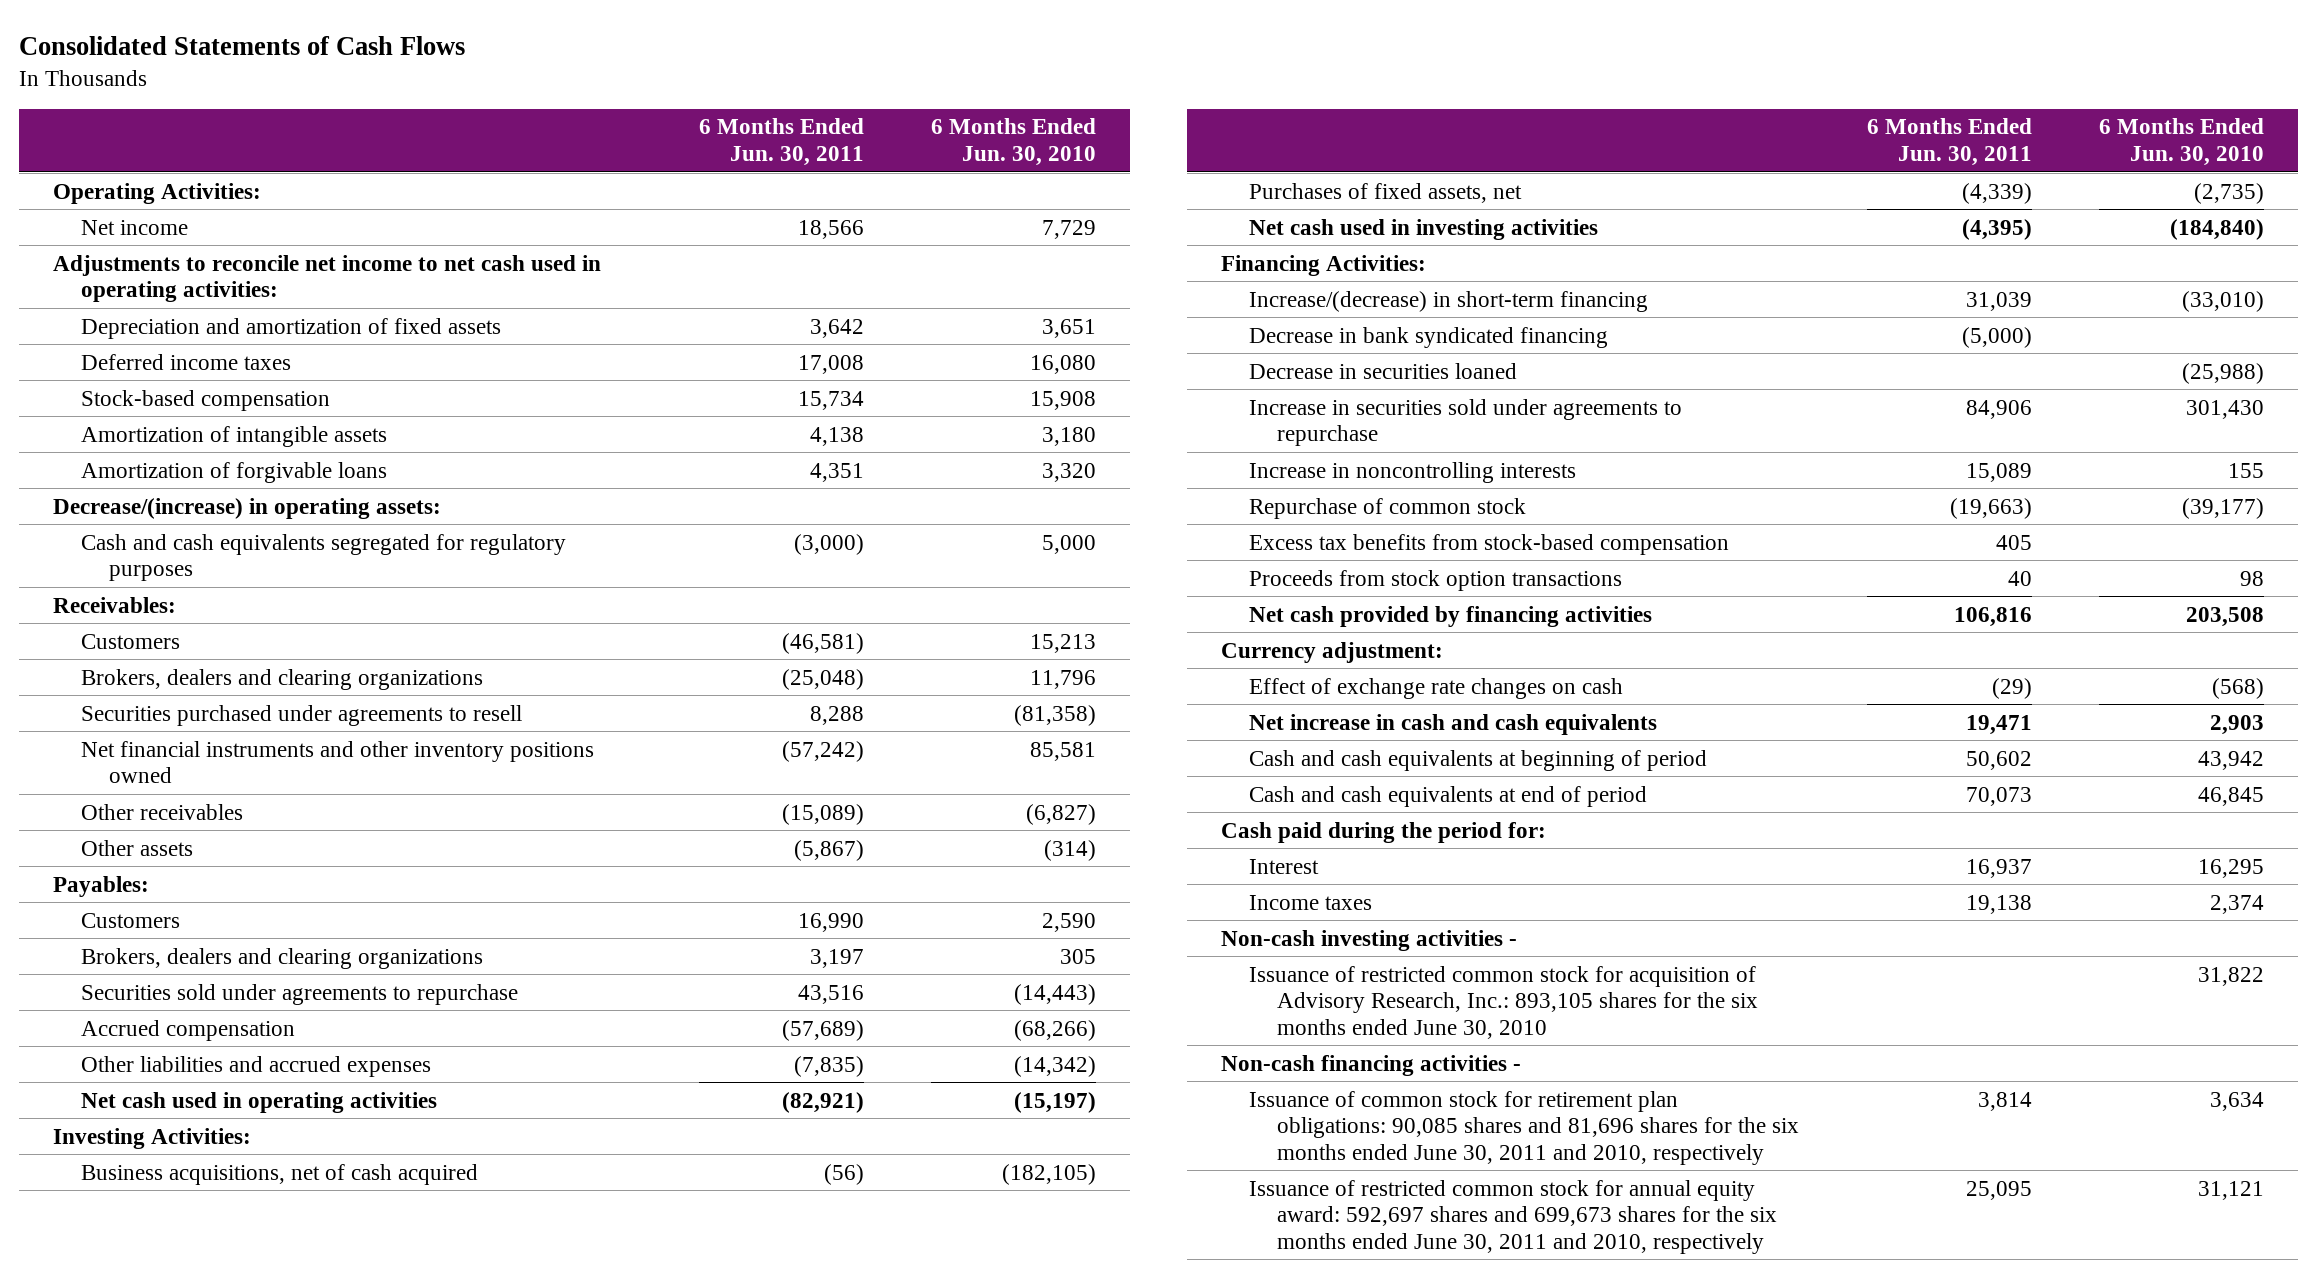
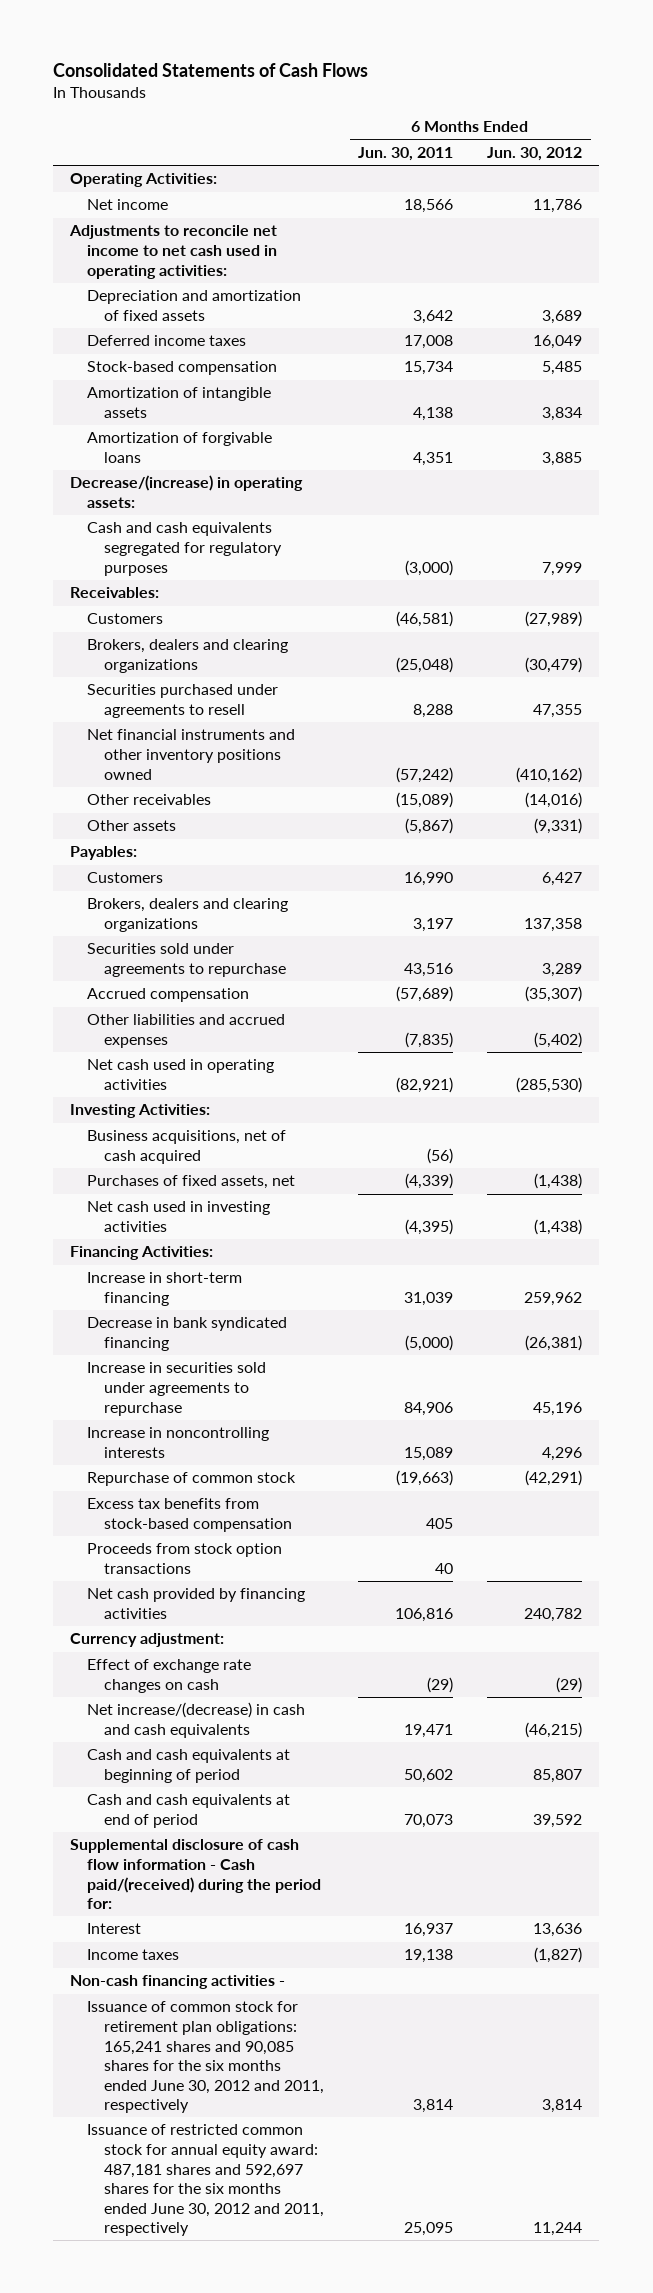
- | 6 Months Ended Jun. 30, 2011 | 6 Months Ended Jun. 30, 2010
+ | 6 Months Ended Jun. 30, 2011 | 6 Months Ended Jun. 30, 2012
- Increase/(decrease) in short-term financing | 31,039 | (33,010)
+ Increase in short-term financing | 31,039 | 259,962
- Decrease in securities loaned | | (25,988)
- Net increase in cash and cash equivalents | 19,471 | 2,903
+ Net increase/(decrease) in cash and cash equivalents | 19,471 | (46,215)
- Cash paid during the period for:
+ Supplemental disclosure of cash flow information - Cash paid/(received) during the period for:
- Non-cash investing activities -
- Issuance of restricted common stock for acquisition of Advisory Research, Inc.: 893,105 shares for the six months ended June 30, 2010 | | 31,822
- Issuance of common stock for retirement plan obligations: 90,085 shares and 81,696 shares for the six months ended June 30, 2011 and 2010, respectively | 3,814 | 3,634
- Issuance of restricted common stock for annual equity award: 592,697 shares and 699,673 shares for the six months ended June 30, 2011 and 2010, respectively | 25,095 | 31,121
+ Issuance of common stock for retirement plan obligations: 165,241 shares and 90,085 shares for the six months ended June 30, 2012 and 2011, respectively | 3,814 | 3,814
+ Issuance of restricted common stock for annual equity award: 487,181 shares and 592,697 shares for the six months ended June 30, 2012 and 2011, respectively | 25,095 | 11,244

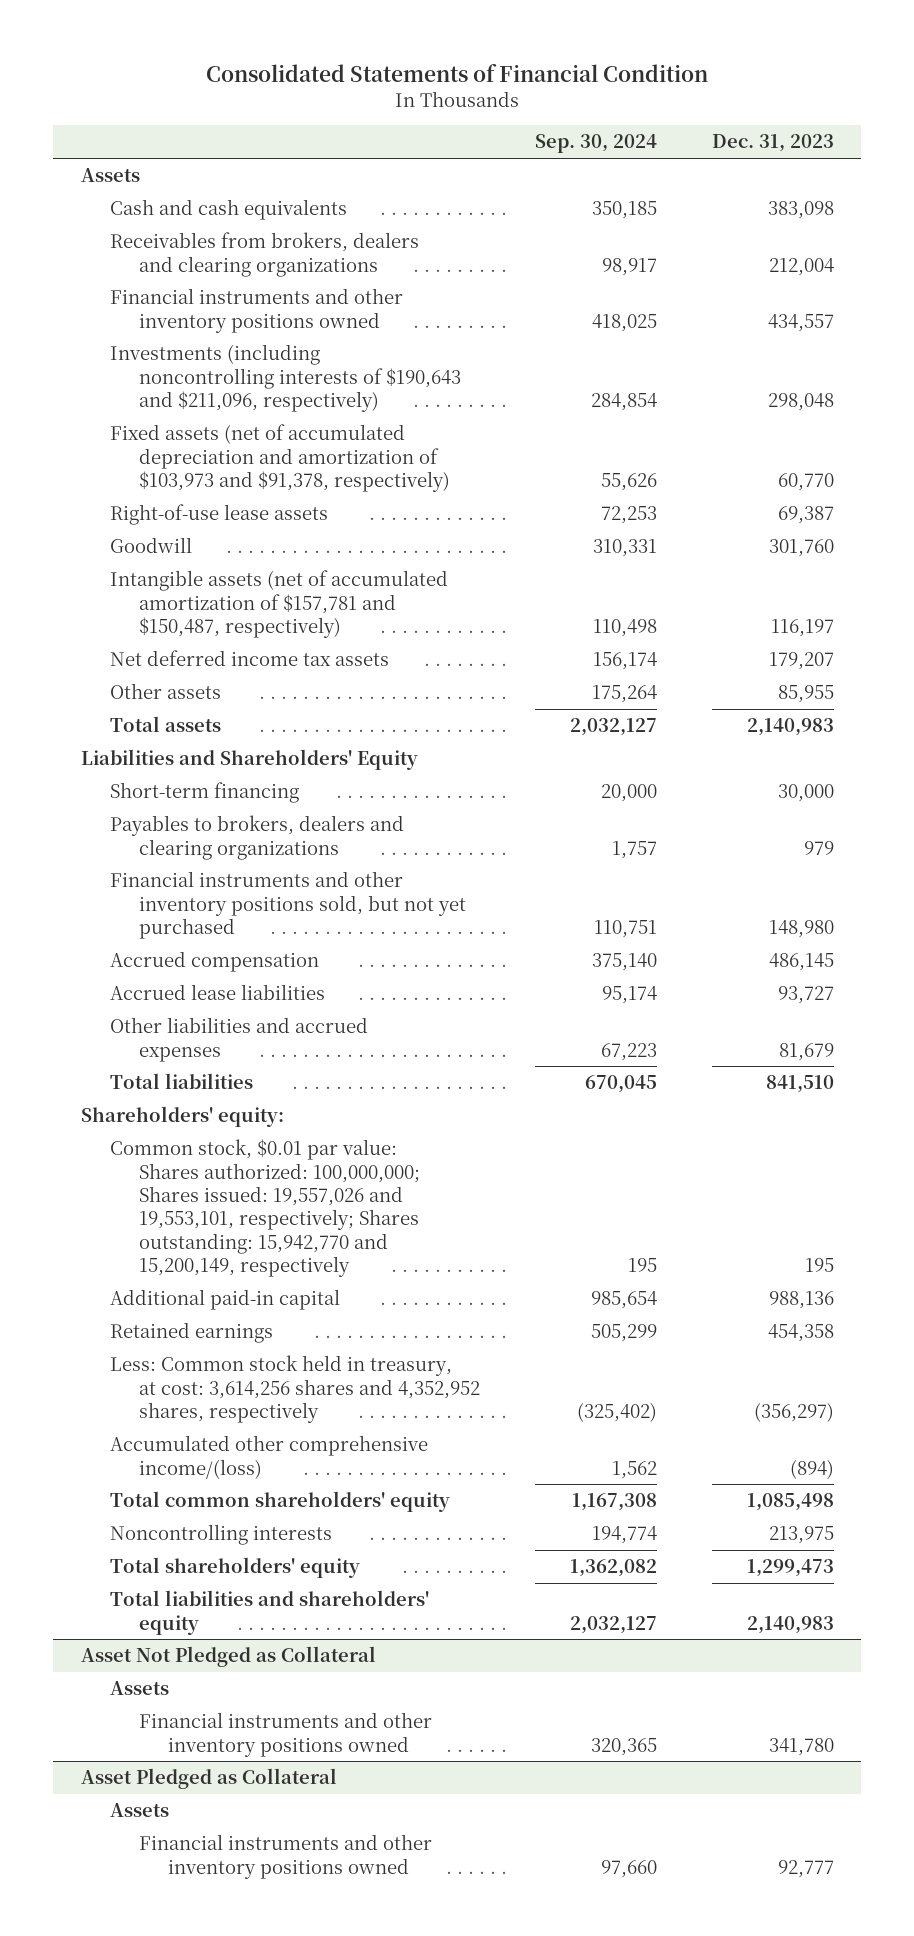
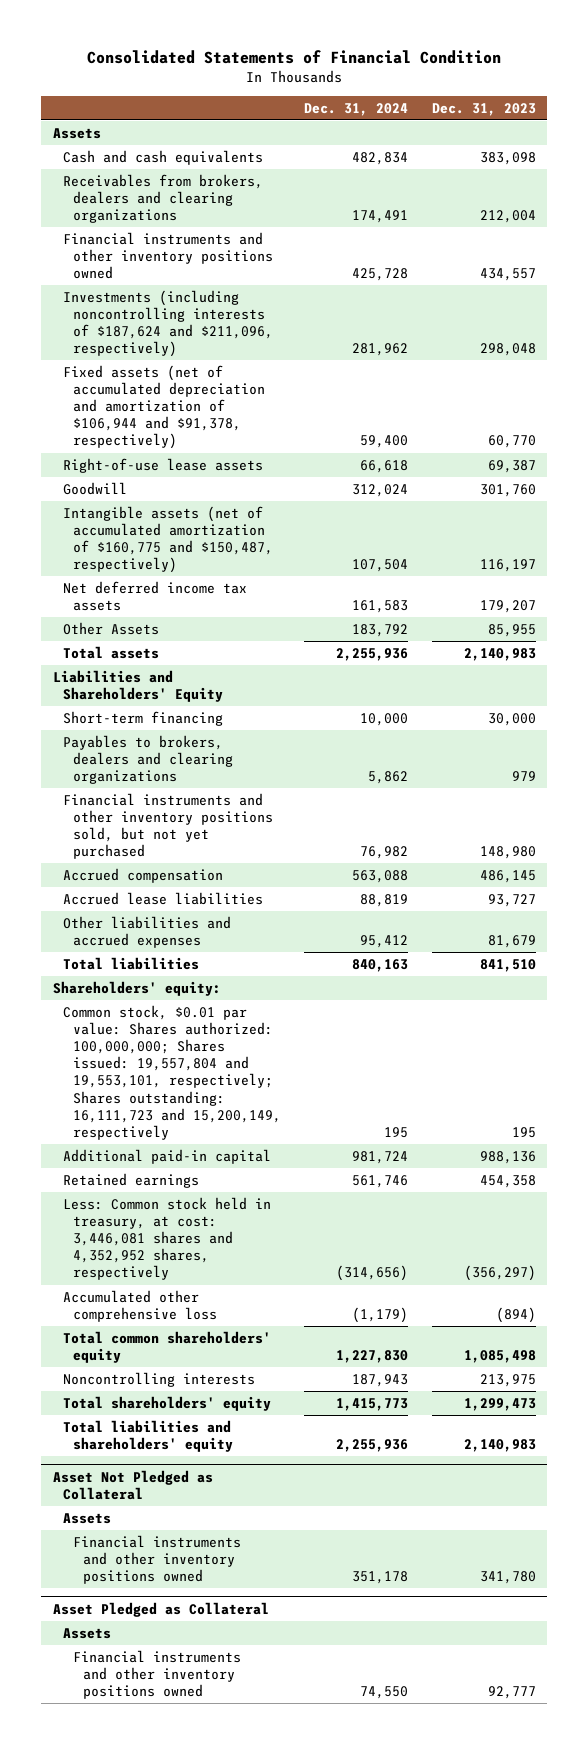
- | Sep. 30, 2024 | Dec. 31, 2023
+ | Dec. 31, 2024 | Dec. 31, 2023
- Investments (including noncontrolling interests of $190,643 and $211,096, respectively) | 284,854 | 298,048
- Fixed assets (net of accumulated depreciation and amortization of $103,973 and $91,378, respectively) | 55,626 | 60,770
+ Investments (including noncontrolling interests of $187,624 and $211,096, respectively) | 281,962 | 298,048
+ Fixed assets (net of accumulated depreciation and amortization of $106,944 and $91,378, respectively) | 59,400 | 60,770
- Intangible assets (net of accumulated amortization of $157,781 and $150,487, respectively) | 110,498 | 116,197
+ Intangible assets (net of accumulated amortization of $160,775 and $150,487, respectively) | 107,504 | 116,197
- Other assets | 175,264 | 85,955
+ Other Assets | 183,792 | 85,955
- Common stock, $0.01 par value: Shares authorized: 100,000,000; Shares issued: 19,557,026 and 19,553,101, respectively; Shares outstanding: 15,942,770 and 15,200,149, respectively | 195 | 195
+ Common stock, $0.01 par value: Shares authorized: 100,000,000; Shares issued: 19,557,804 and 19,553,101, respectively; Shares outstanding: 16,111,723 and 15,200,149, respectively | 195 | 195
- Less: Common stock held in treasury, at cost: 3,614,256 shares and 4,352,952 shares, respectively | (325,402) | (356,297)
- Accumulated other comprehensive income/(loss) | 1,562 | (894)
+ Less: Common stock held in treasury, at cost: 3,446,081 shares and 4,352,952 shares, respectively | (314,656) | (356,297)
+ Accumulated other comprehensive loss | (1,179) | (894)

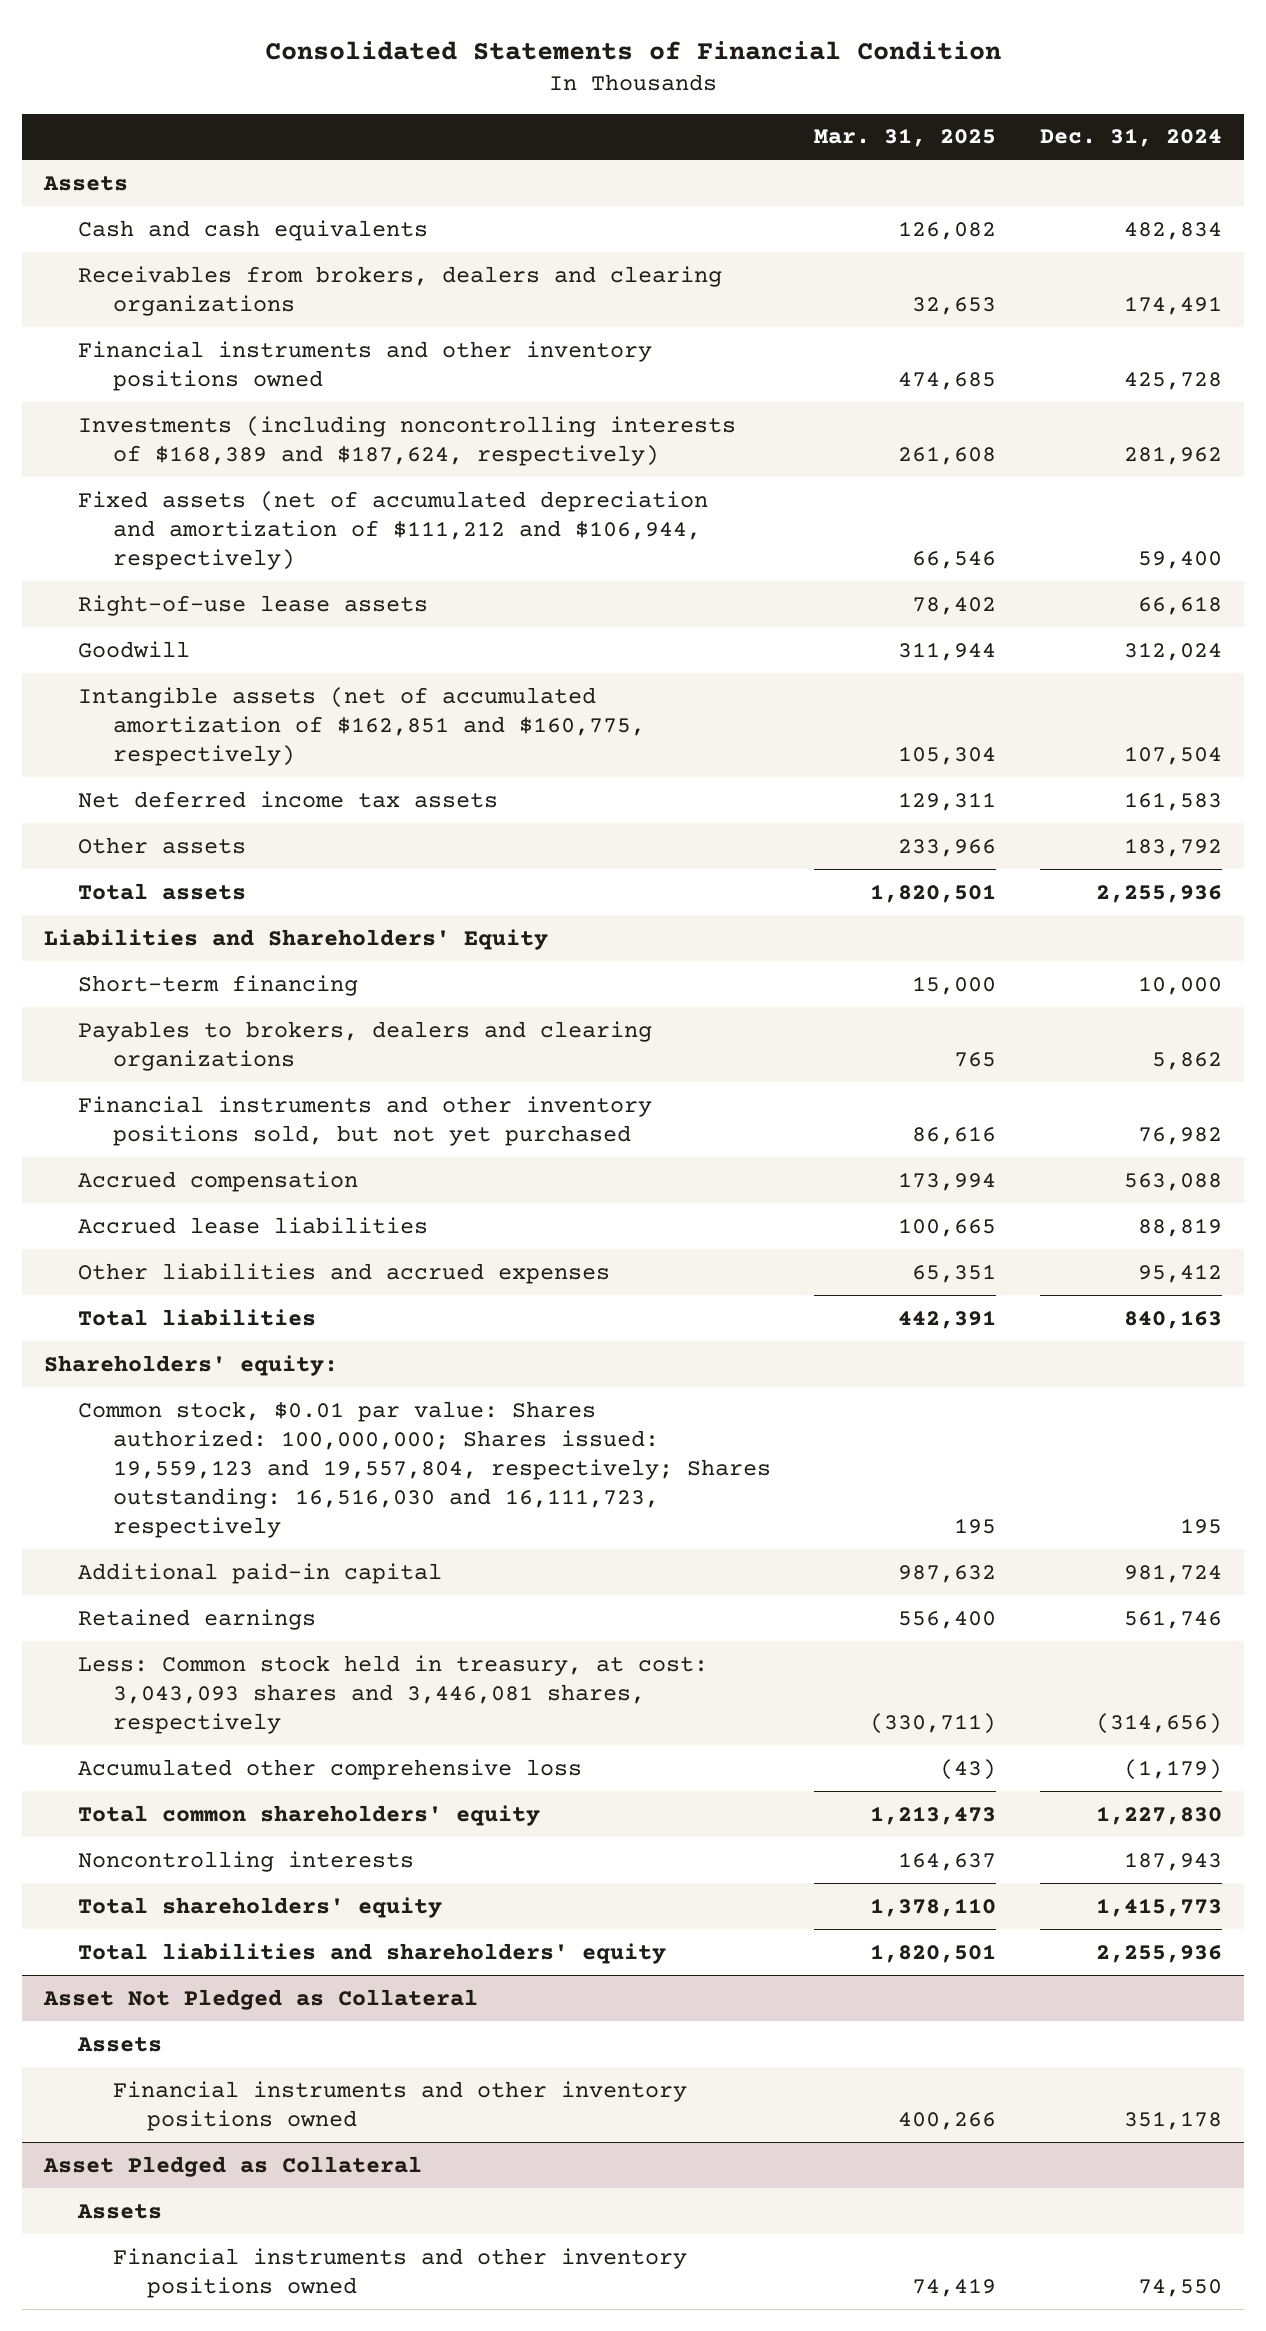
- | Dec. 31, 2024 | Dec. 31, 2023
+ | Mar. 31, 2025 | Dec. 31, 2024
- Investments (including noncontrolling interests of $187,624 and $211,096, respectively) | 281,962 | 298,048
- Fixed assets (net of accumulated depreciation and amortization of $106,944 and $91,378, respectively) | 59,400 | 60,770
+ Investments (including noncontrolling interests of $168,389 and $187,624, respectively) | 261,608 | 281,962
+ Fixed assets (net of accumulated depreciation and amortization of $111,212 and $106,944, respectively) | 66,546 | 59,400
- Intangible assets (net of accumulated amortization of $160,775 and $150,487, respectively) | 107,504 | 116,197
+ Intangible assets (net of accumulated amortization of $162,851 and $160,775, respectively) | 105,304 | 107,504
- Other Assets | 183,792 | 85,955
+ Other assets | 233,966 | 183,792
- Common stock, $0.01 par value: Shares authorized: 100,000,000; Shares issued: 19,557,804 and 19,553,101, respectively; Shares outstanding: 16,111,723 and 15,200,149, respectively | 195 | 195
+ Common stock, $0.01 par value: Shares authorized: 100,000,000; Shares issued: 19,559,123 and 19,557,804, respectively; Shares outstanding: 16,516,030 and 16,111,723, respectively | 195 | 195
- Less: Common stock held in treasury, at cost: 3,446,081 shares and 4,352,952 shares, respectively | (314,656) | (356,297)
+ Less: Common stock held in treasury, at cost: 3,043,093 shares and 3,446,081 shares, respectively | (330,711) | (314,656)

